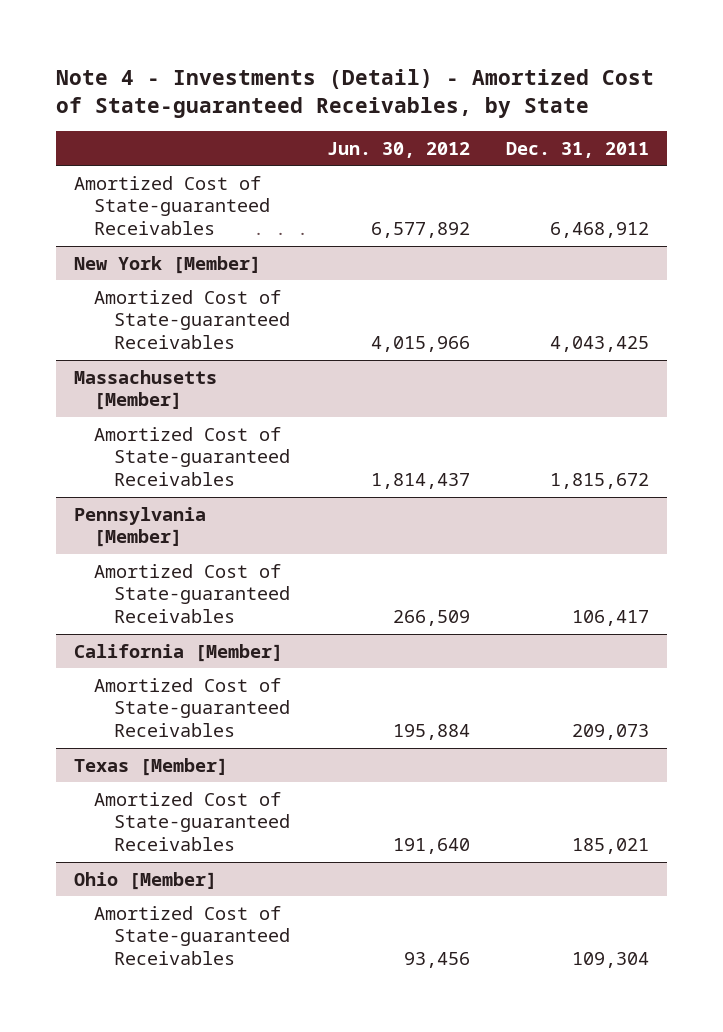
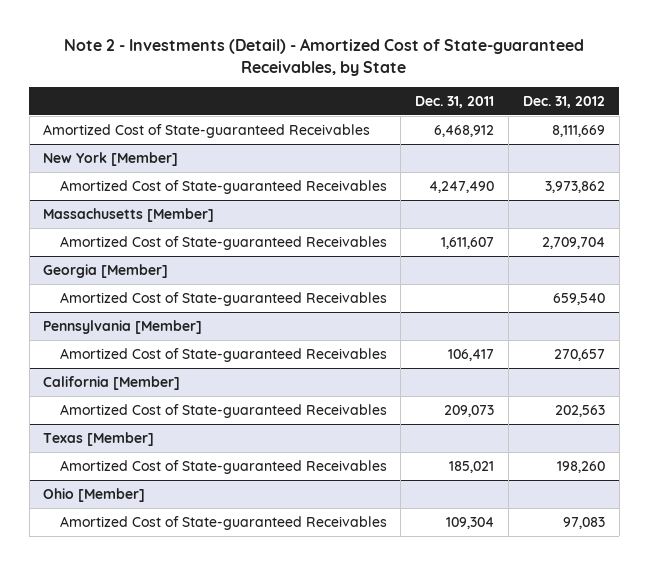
- Note 4 - Investments (Detail) - Amortized Cost of State-guaranteed Receivables, by State
+ Note 2 - Investments (Detail) - Amortized Cost of State-guaranteed Receivables, by State
- | Jun. 30, 2012 | Dec. 31, 2011
+ | Dec. 31, 2011 | Dec. 31, 2012
@ New York [Member]
- Amortized Cost of State-guaranteed Receivables | 4,015,966 | 4,043,425
+ Amortized Cost of State-guaranteed Receivables | 4,247,490 | 3,973,862
@ Massachusetts [Member]
- Amortized Cost of State-guaranteed Receivables | 1,814,437 | 1,815,672
+ Amortized Cost of State-guaranteed Receivables | 1,611,607 | 2,709,704
+ Georgia [Member]
+ Amortized Cost of State-guaranteed Receivables | | 659,540

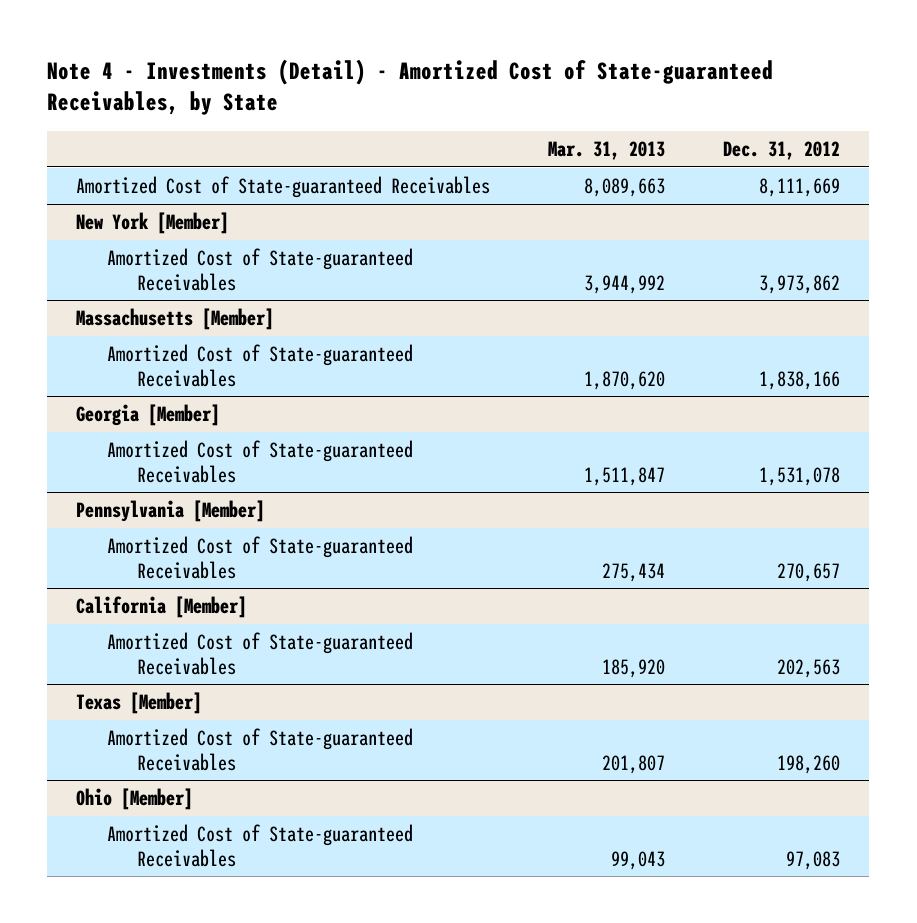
- Note 2 - Investments (Detail) - Amortized Cost of State-guaranteed Receivables, by State
+ Note 4 - Investments (Detail) - Amortized Cost of State-guaranteed Receivables, by State
- | Dec. 31, 2011 | Dec. 31, 2012
+ | Mar. 31, 2013 | Dec. 31, 2012
@ Massachusetts [Member]
- Amortized Cost of State-guaranteed Receivables | 1,611,607 | 2,709,704
+ Amortized Cost of State-guaranteed Receivables | 1,870,620 | 1,838,166
@ Georgia [Member]
- Amortized Cost of State-guaranteed Receivables | | 659,540
+ Amortized Cost of State-guaranteed Receivables | 1,511,847 | 1,531,078

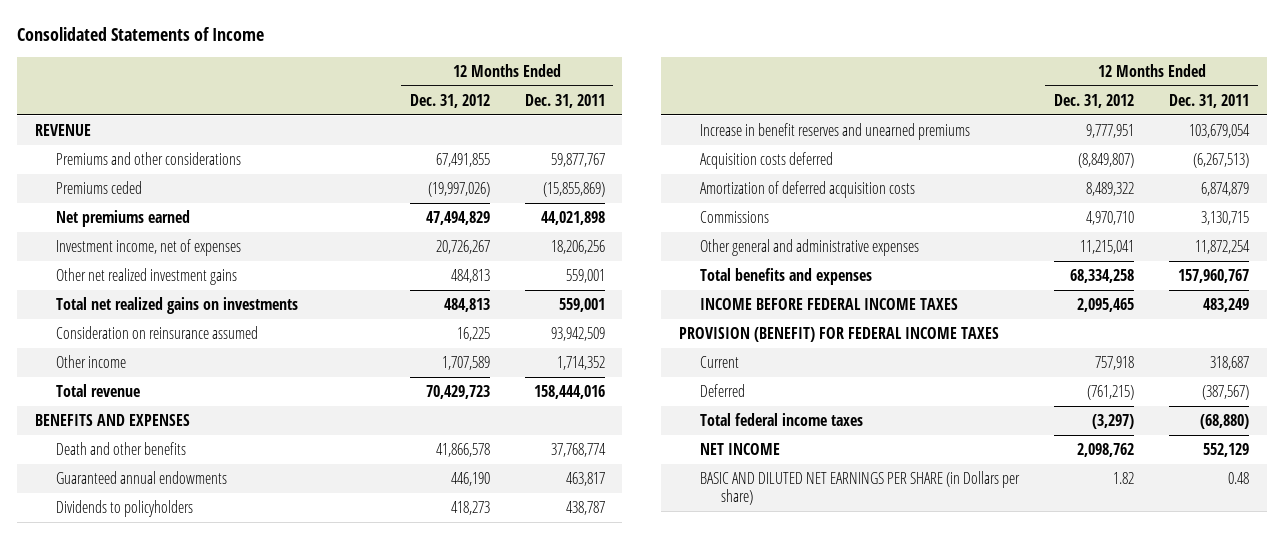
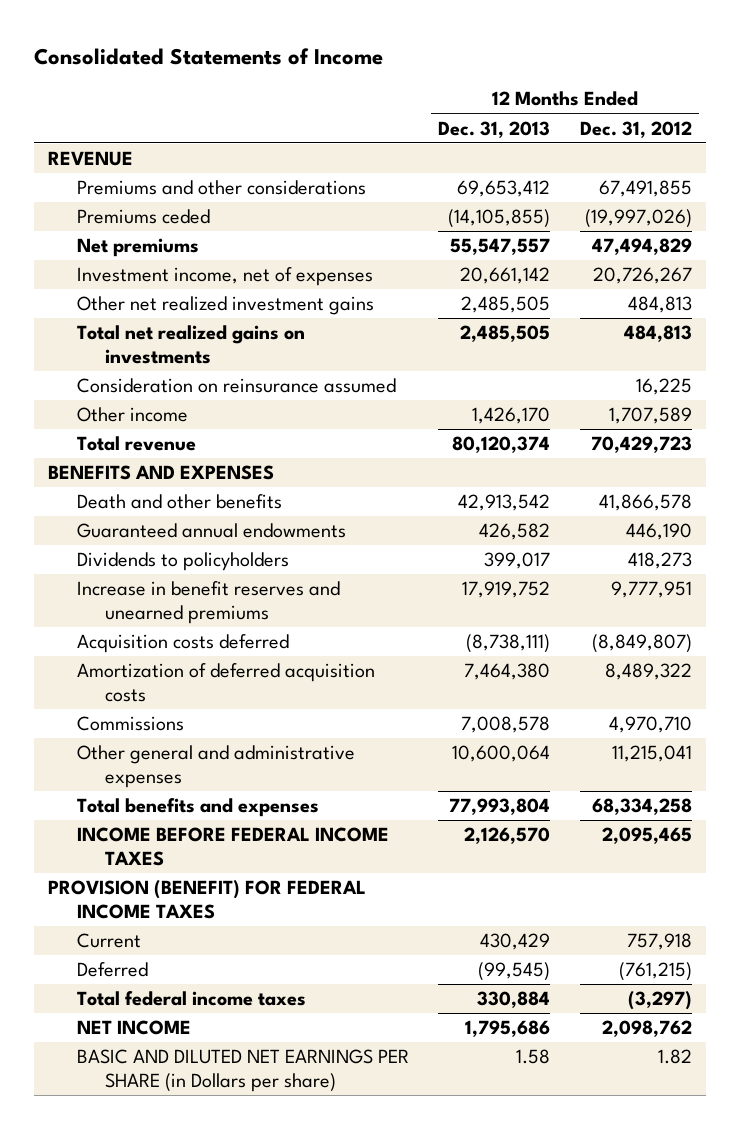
- | 12 Months Ended Dec. 31, 2012 | 12 Months Ended Dec. 31, 2011
+ | 12 Months Ended Dec. 31, 2013 | 12 Months Ended Dec. 31, 2012
- Net premiums earned | 47,494,829 | 44,021,898
+ Net premiums | 55,547,557 | 47,494,829

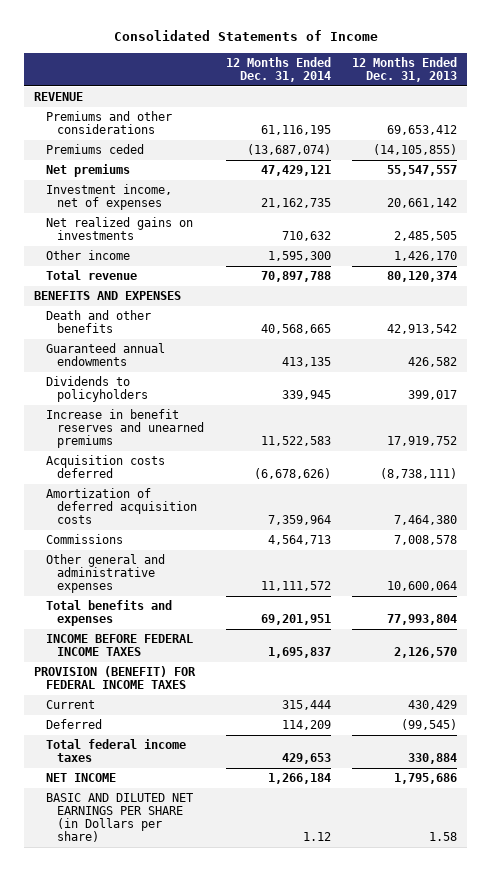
- | 12 Months Ended Dec. 31, 2013 | 12 Months Ended Dec. 31, 2012
+ | 12 Months Ended Dec. 31, 2014 | 12 Months Ended Dec. 31, 2013
- Other net realized investment gains | 2,485,505 | 484,813
- Total net realized gains on investments | 2,485,505 | 484,813
- Consideration on reinsurance assumed | | 16,225
+ Net realized gains on investments | 710,632 | 2,485,505

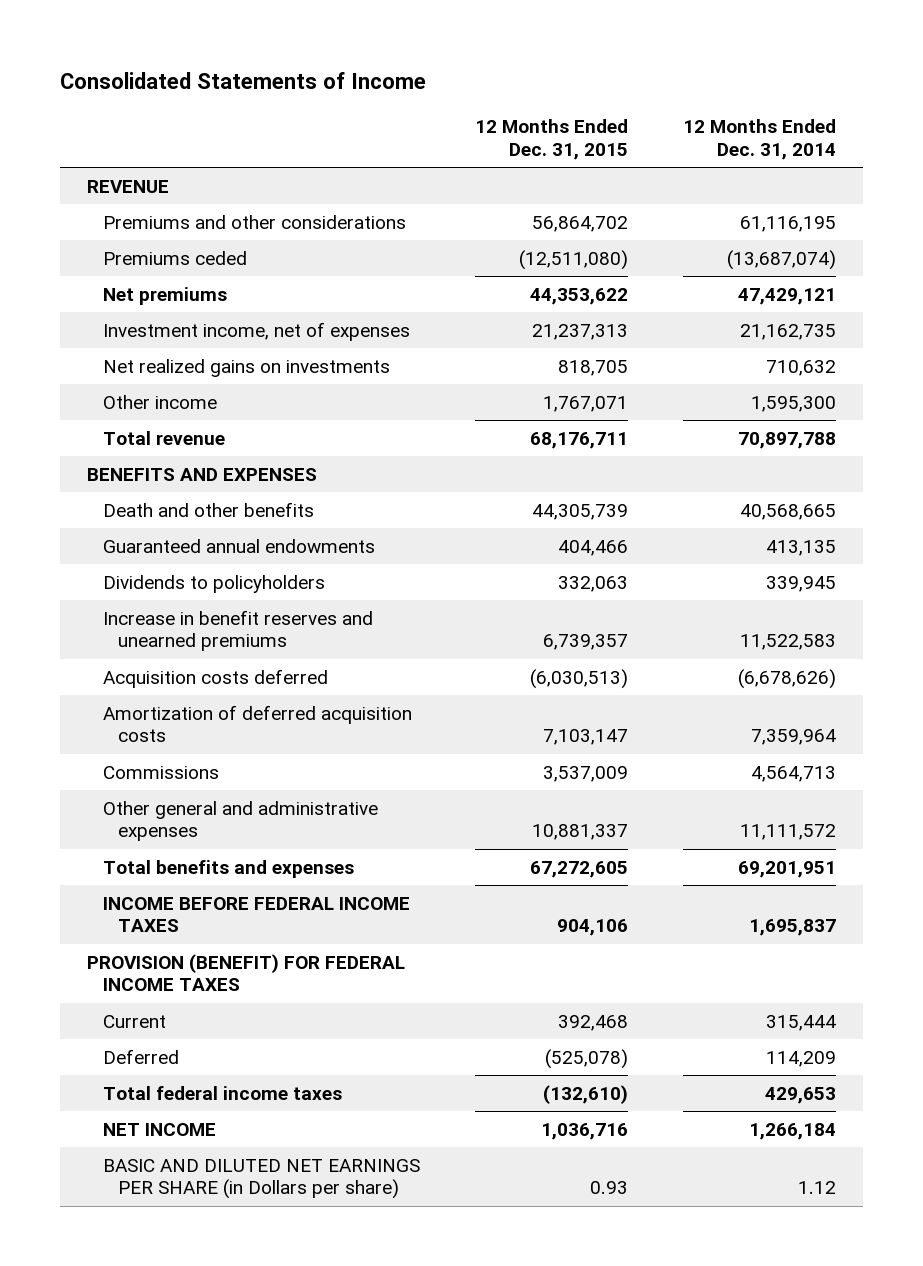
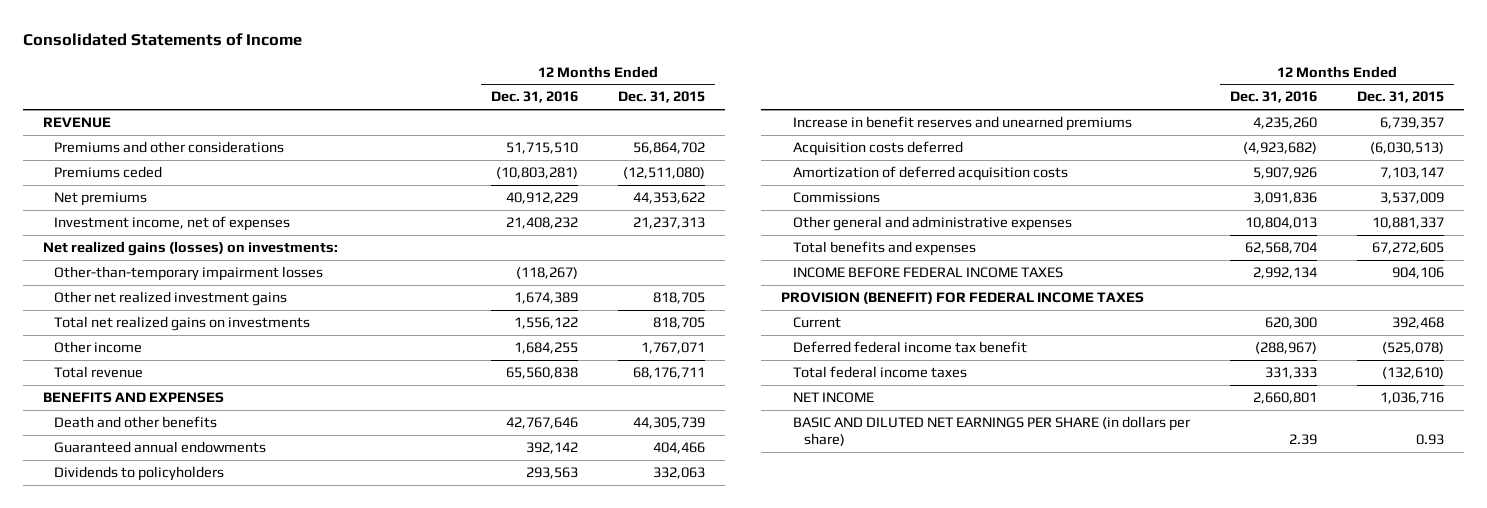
- | 12 Months Ended Dec. 31, 2015 | 12 Months Ended Dec. 31, 2014
+ | 12 Months Ended Dec. 31, 2016 | 12 Months Ended Dec. 31, 2015
- Net realized gains on investments | 818,705 | 710,632
+ Net realized gains (losses) on investments:
+ Other-than-temporary impairment losses | (118,267) |
+ Other net realized investment gains | 1,674,389 | 818,705
+ Total net realized gains on investments | 1,556,122 | 818,705
- Deferred | (525,078) | 114,209
+ Deferred federal income tax benefit | (288,967) | (525,078)
- BASIC AND DILUTED NET EARNINGS PER SHARE (in Dollars per share) | 0.93 | 1.12
+ BASIC AND DILUTED NET EARNINGS PER SHARE (in dollars per share) | 2.39 | 0.93

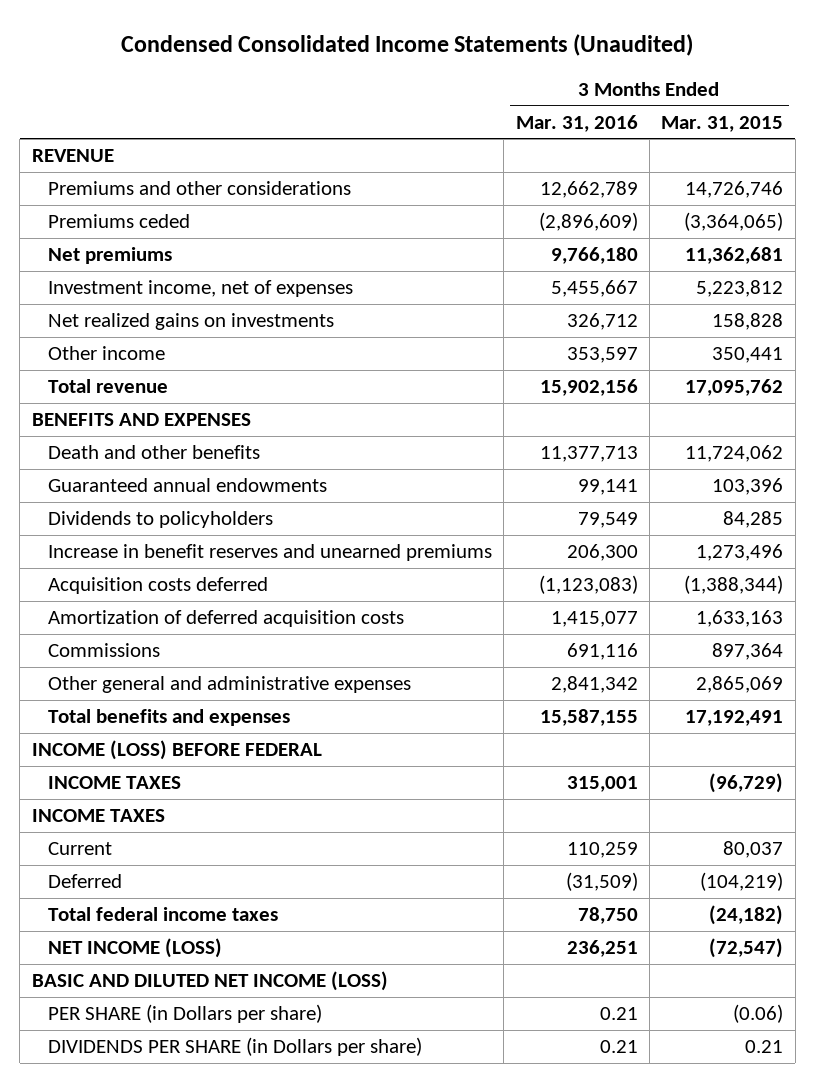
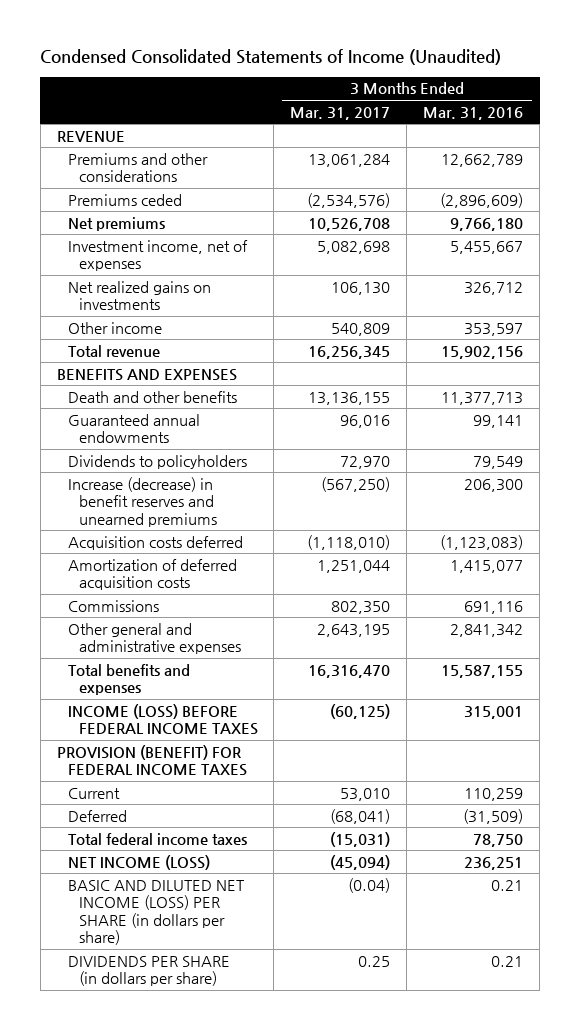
- Condensed Consolidated Income Statements (Unaudited)
+ Condensed Consolidated Statements of Income (Unaudited)
- | 3 Months Ended Mar. 31, 2016 | 3 Months Ended Mar. 31, 2015
+ | 3 Months Ended Mar. 31, 2017 | 3 Months Ended Mar. 31, 2016
- Increase in benefit reserves and unearned premiums | 206,300 | 1,273,496
+ Increase (decrease) in benefit reserves and unearned premiums | (567,250) | 206,300
- INCOME (LOSS) BEFORE FEDERAL
- INCOME TAXES | 315,001 | (96,729)
- INCOME TAXES
+ INCOME (LOSS) BEFORE FEDERAL INCOME TAXES | (60,125) | 315,001
+ PROVISION (BENEFIT) FOR FEDERAL INCOME TAXES
- BASIC AND DILUTED NET INCOME (LOSS)
- PER SHARE (in Dollars per share) | 0.21 | (0.06)
- DIVIDENDS PER SHARE (in Dollars per share) | 0.21 | 0.21
+ BASIC AND DILUTED NET INCOME (LOSS) PER SHARE (in dollars per share) | (0.04) | 0.21
+ DIVIDENDS PER SHARE (in dollars per share) | 0.25 | 0.21

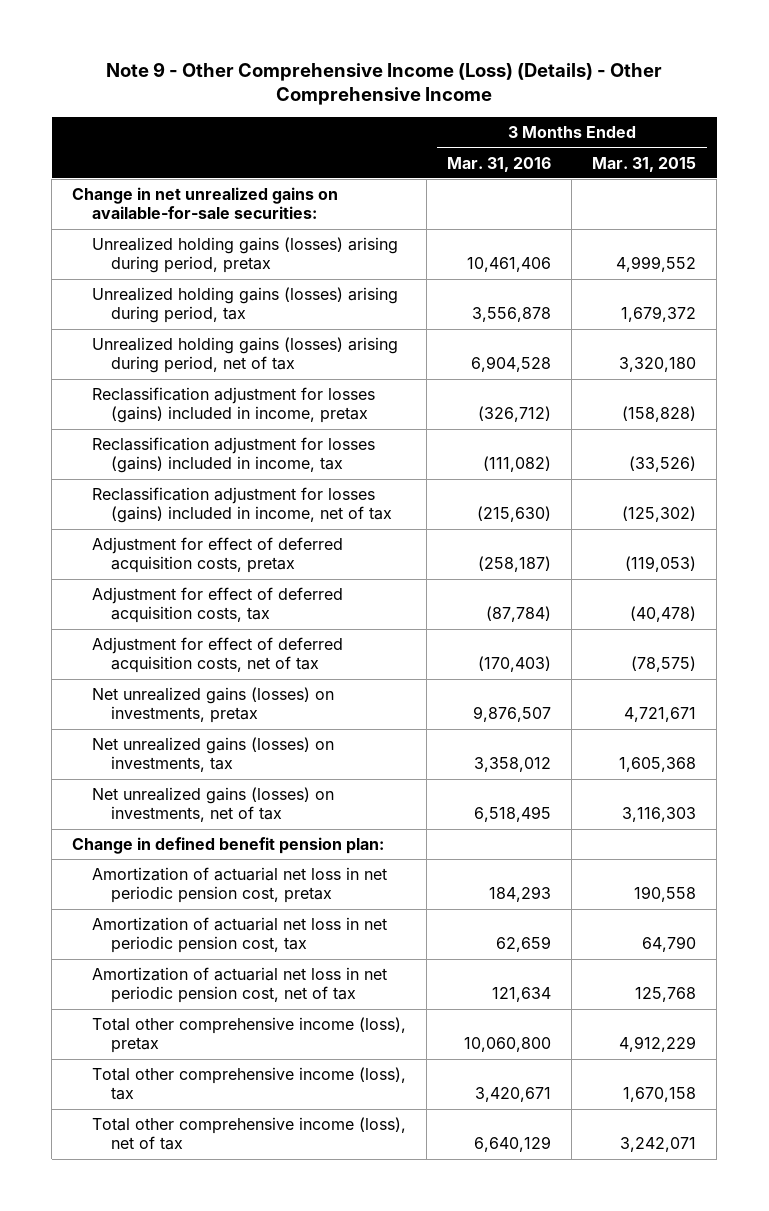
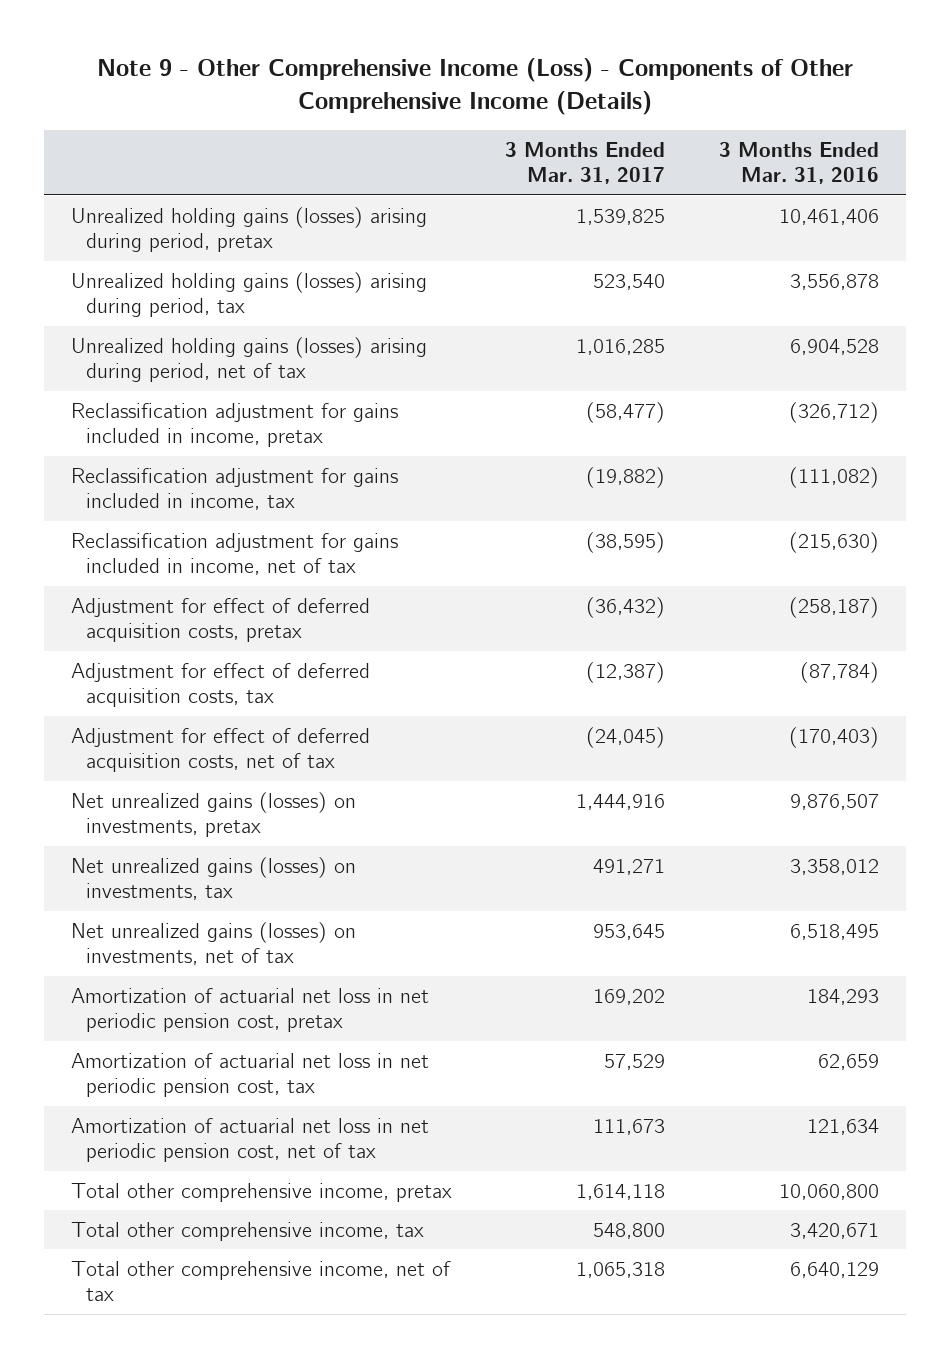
- Note 9 - Other Comprehensive Income (Loss) (Details) - Other Comprehensive Income
+ Note 9 - Other Comprehensive Income (Loss) - Components of Other Comprehensive Income (Details)
- | 3 Months Ended Mar. 31, 2016 | 3 Months Ended Mar. 31, 2015
+ | 3 Months Ended Mar. 31, 2017 | 3 Months Ended Mar. 31, 2016
- Change in net unrealized gains on available-for-sale securities:
- Reclassification adjustment for losses (gains) included in income, pretax | (326,712) | (158,828)
- Reclassification adjustment for losses (gains) included in income, tax | (111,082) | (33,526)
- Reclassification adjustment for losses (gains) included in income, net of tax | (215,630) | (125,302)
+ Reclassification adjustment for gains included in income, pretax | (58,477) | (326,712)
+ Reclassification adjustment for gains included in income, tax | (19,882) | (111,082)
+ Reclassification adjustment for gains included in income, net of tax | (38,595) | (215,630)
- Change in defined benefit pension plan:
- Total other comprehensive income (loss), pretax | 10,060,800 | 4,912,229
- Total other comprehensive income (loss), tax | 3,420,671 | 1,670,158
- Total other comprehensive income (loss), net of tax | 6,640,129 | 3,242,071
+ Total other comprehensive income, pretax | 1,614,118 | 10,060,800
+ Total other comprehensive income, tax | 548,800 | 3,420,671
+ Total other comprehensive income, net of tax | 1,065,318 | 6,640,129

